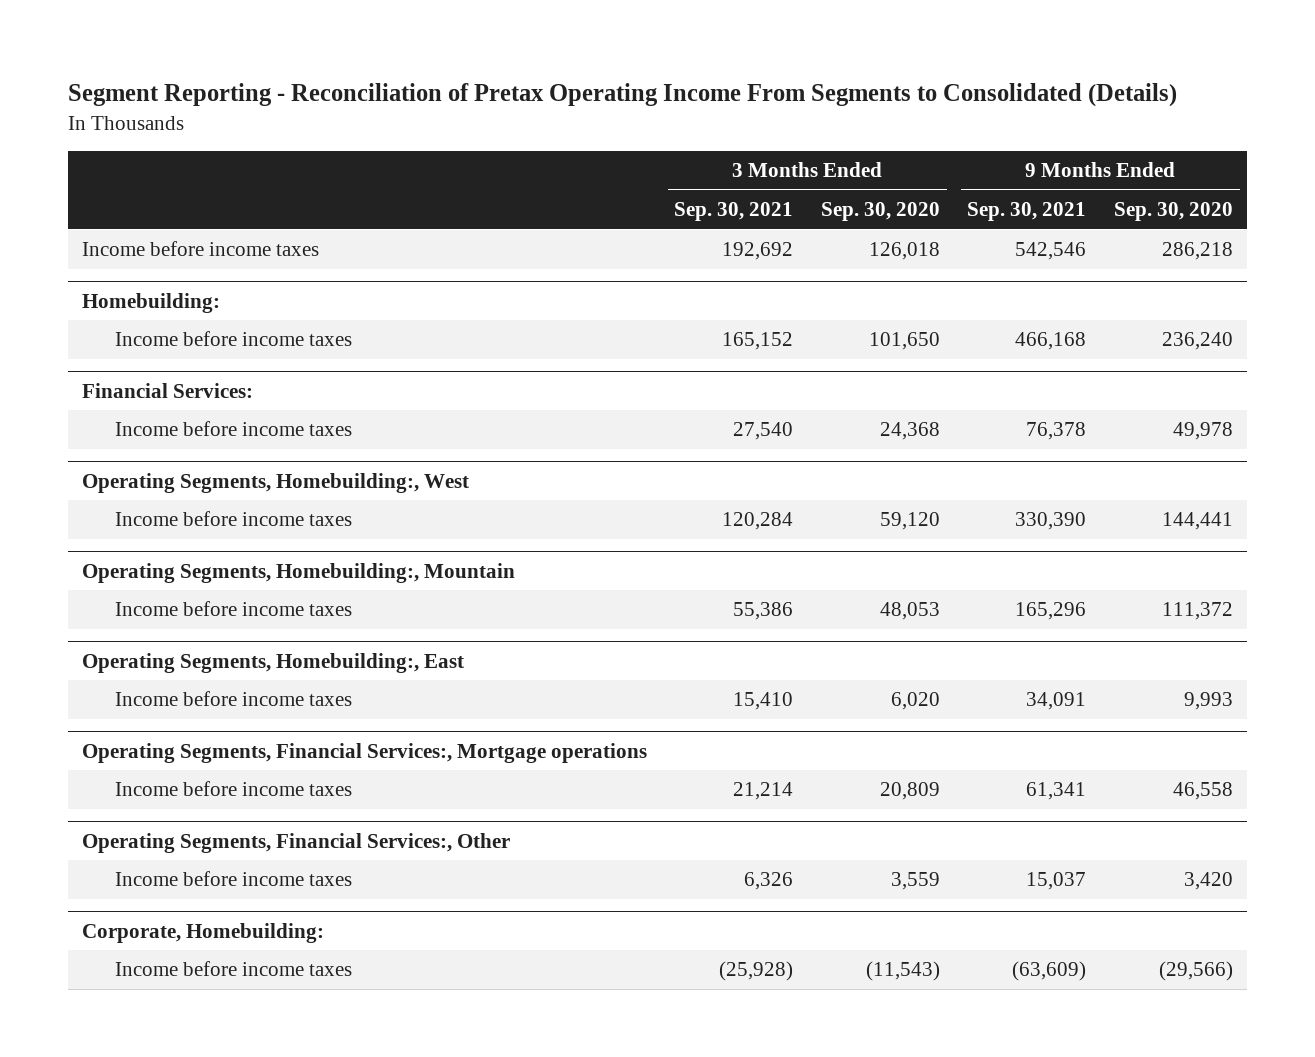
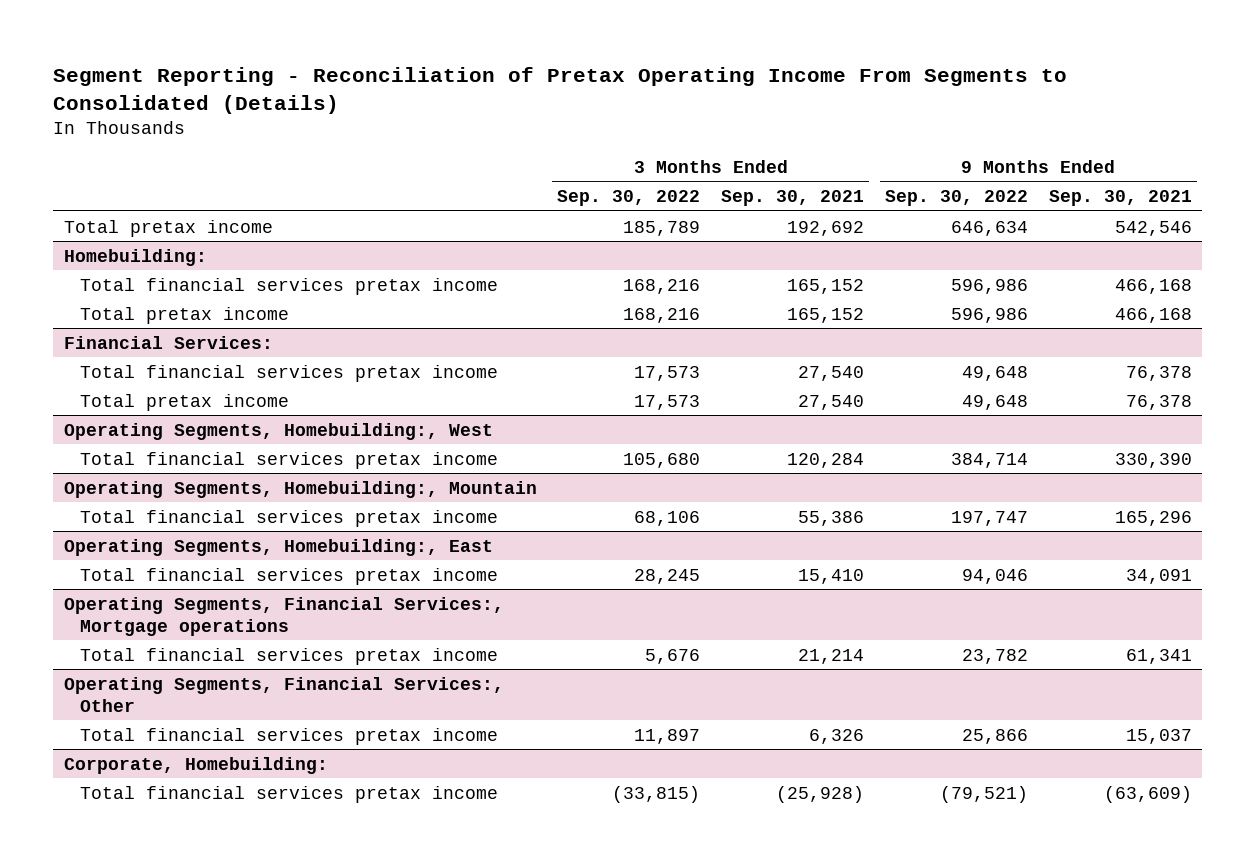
- | 3 Months Ended Sep. 30, 2021 | 3 Months Ended Sep. 30, 2020 | 9 Months Ended Sep. 30, 2021 | 9 Months Ended Sep. 30, 2020
+ | 3 Months Ended Sep. 30, 2022 | 3 Months Ended Sep. 30, 2021 | 9 Months Ended Sep. 30, 2022 | 9 Months Ended Sep. 30, 2021
- Income before income taxes | 192,692 | 126,018 | 542,546 | 286,218
+ Total pretax income | 185,789 | 192,692 | 646,634 | 542,546
@ Homebuilding:
- Income before income taxes | 165,152 | 101,650 | 466,168 | 236,240
+ Total financial services pretax income | 168,216 | 165,152 | 596,986 | 466,168
+ Total pretax income | 168,216 | 165,152 | 596,986 | 466,168
@ Financial Services:
- Income before income taxes | 27,540 | 24,368 | 76,378 | 49,978
+ Total financial services pretax income | 17,573 | 27,540 | 49,648 | 76,378
+ Total pretax income | 17,573 | 27,540 | 49,648 | 76,378
@ Operating Segments, Homebuilding:, West
- Income before income taxes | 120,284 | 59,120 | 330,390 | 144,441
+ Total financial services pretax income | 105,680 | 120,284 | 384,714 | 330,390
@ Operating Segments, Homebuilding:, Mountain
- Income before income taxes | 55,386 | 48,053 | 165,296 | 111,372
+ Total financial services pretax income | 68,106 | 55,386 | 197,747 | 165,296
@ Operating Segments, Homebuilding:, East
- Income before income taxes | 15,410 | 6,020 | 34,091 | 9,993
+ Total financial services pretax income | 28,245 | 15,410 | 94,046 | 34,091
@ Operating Segments, Financial Services:, Mortgage operations
- Income before income taxes | 21,214 | 20,809 | 61,341 | 46,558
+ Total financial services pretax income | 5,676 | 21,214 | 23,782 | 61,341
@ Operating Segments, Financial Services:, Other
- Income before income taxes | 6,326 | 3,559 | 15,037 | 3,420
+ Total financial services pretax income | 11,897 | 6,326 | 25,866 | 15,037
@ Corporate, Homebuilding:
- Income before income taxes | (25,928) | (11,543) | (63,609) | (29,566)
+ Total financial services pretax income | (33,815) | (25,928) | (79,521) | (63,609)

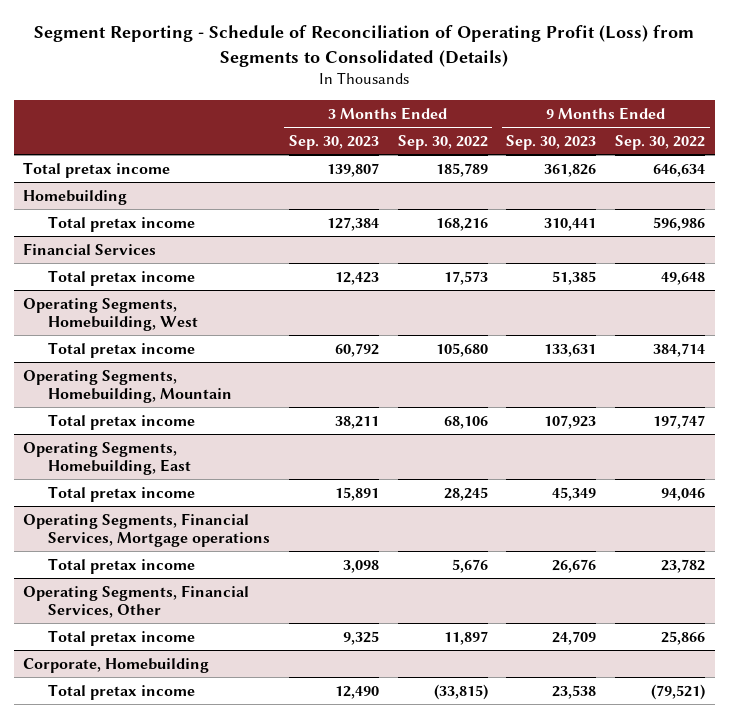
- Segment Reporting - Reconciliation of Pretax Operating Income From Segments to Consolidated (Details)
+ Segment Reporting - Schedule of Reconciliation of Operating Profit (Loss) from Segments to Consolidated (Details)
- | 3 Months Ended Sep. 30, 2022 | 3 Months Ended Sep. 30, 2021 | 9 Months Ended Sep. 30, 2022 | 9 Months Ended Sep. 30, 2021
+ | 3 Months Ended Sep. 30, 2023 | 3 Months Ended Sep. 30, 2022 | 9 Months Ended Sep. 30, 2023 | 9 Months Ended Sep. 30, 2022
- Homebuilding:
- Total financial services pretax income | 168,216 | 165,152 | 596,986 | 466,168
+ Homebuilding
- Financial Services:
- Total financial services pretax income | 17,573 | 27,540 | 49,648 | 76,378
+ Financial Services
- Operating Segments, Homebuilding:, West
- Total financial services pretax income | 105,680 | 120,284 | 384,714 | 330,390
- Operating Segments, Homebuilding:, Mountain
- Total financial services pretax income | 68,106 | 55,386 | 197,747 | 165,296
- Operating Segments, Homebuilding:, East
- Total financial services pretax income | 28,245 | 15,410 | 94,046 | 34,091
- Operating Segments, Financial Services:, Mortgage operations
- Total financial services pretax income | 5,676 | 21,214 | 23,782 | 61,341
- Operating Segments, Financial Services:, Other
- Total financial services pretax income | 11,897 | 6,326 | 25,866 | 15,037
- Corporate, Homebuilding:
- Total financial services pretax income | (33,815) | (25,928) | (79,521) | (63,609)
+ Operating Segments, Homebuilding, West
+ Total pretax income | 60,792 | 105,680 | 133,631 | 384,714
+ Operating Segments, Homebuilding, Mountain
+ Total pretax income | 38,211 | 68,106 | 107,923 | 197,747
+ Operating Segments, Homebuilding, East
+ Total pretax income | 15,891 | 28,245 | 45,349 | 94,046
+ Operating Segments, Financial Services, Mortgage operations
+ Total pretax income | 3,098 | 5,676 | 26,676 | 23,782
+ Operating Segments, Financial Services, Other
+ Total pretax income | 9,325 | 11,897 | 24,709 | 25,866
+ Corporate, Homebuilding
+ Total pretax income | 12,490 | (33,815) | 23,538 | (79,521)

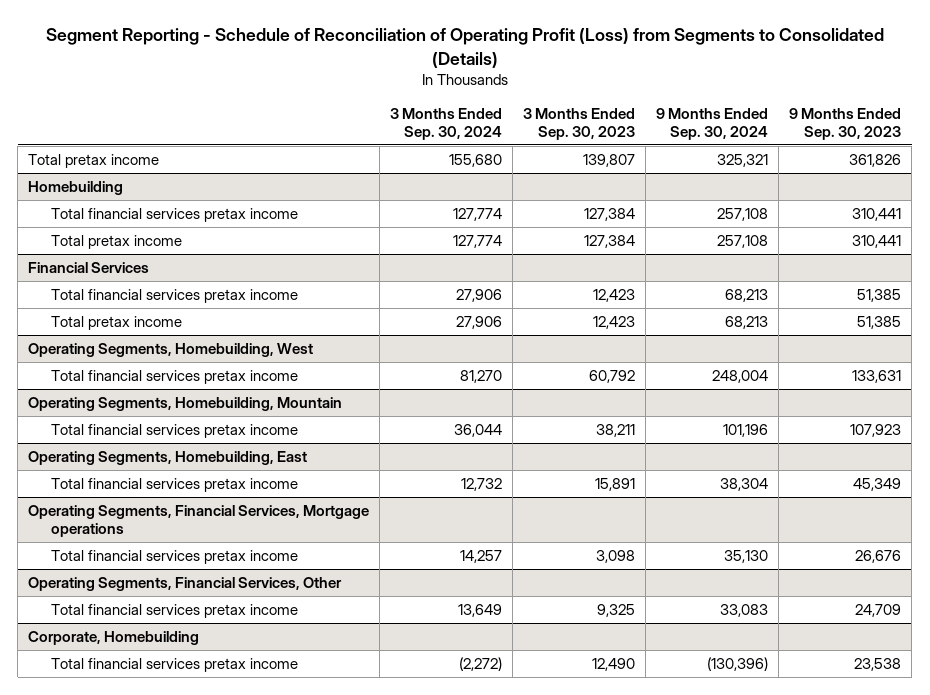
- | 3 Months Ended Sep. 30, 2023 | 3 Months Ended Sep. 30, 2022 | 9 Months Ended Sep. 30, 2023 | 9 Months Ended Sep. 30, 2022
+ | 3 Months Ended Sep. 30, 2024 | 3 Months Ended Sep. 30, 2023 | 9 Months Ended Sep. 30, 2024 | 9 Months Ended Sep. 30, 2023
@ Homebuilding
+ Total financial services pretax income | 127,774 | 127,384 | 257,108 | 310,441
@ Financial Services
+ Total financial services pretax income | 27,906 | 12,423 | 68,213 | 51,385
@ Operating Segments, Homebuilding, West
- Total pretax income | 60,792 | 105,680 | 133,631 | 384,714
+ Total financial services pretax income | 81,270 | 60,792 | 248,004 | 133,631
@ Operating Segments, Homebuilding, Mountain
- Total pretax income | 38,211 | 68,106 | 107,923 | 197,747
+ Total financial services pretax income | 36,044 | 38,211 | 101,196 | 107,923
@ Operating Segments, Homebuilding, East
- Total pretax income | 15,891 | 28,245 | 45,349 | 94,046
+ Total financial services pretax income | 12,732 | 15,891 | 38,304 | 45,349
@ Operating Segments, Financial Services, Mortgage operations
- Total pretax income | 3,098 | 5,676 | 26,676 | 23,782
+ Total financial services pretax income | 14,257 | 3,098 | 35,130 | 26,676
@ Operating Segments, Financial Services, Other
- Total pretax income | 9,325 | 11,897 | 24,709 | 25,866
+ Total financial services pretax income | 13,649 | 9,325 | 33,083 | 24,709
@ Corporate, Homebuilding
- Total pretax income | 12,490 | (33,815) | 23,538 | (79,521)
+ Total financial services pretax income | (2,272) | 12,490 | (130,396) | 23,538

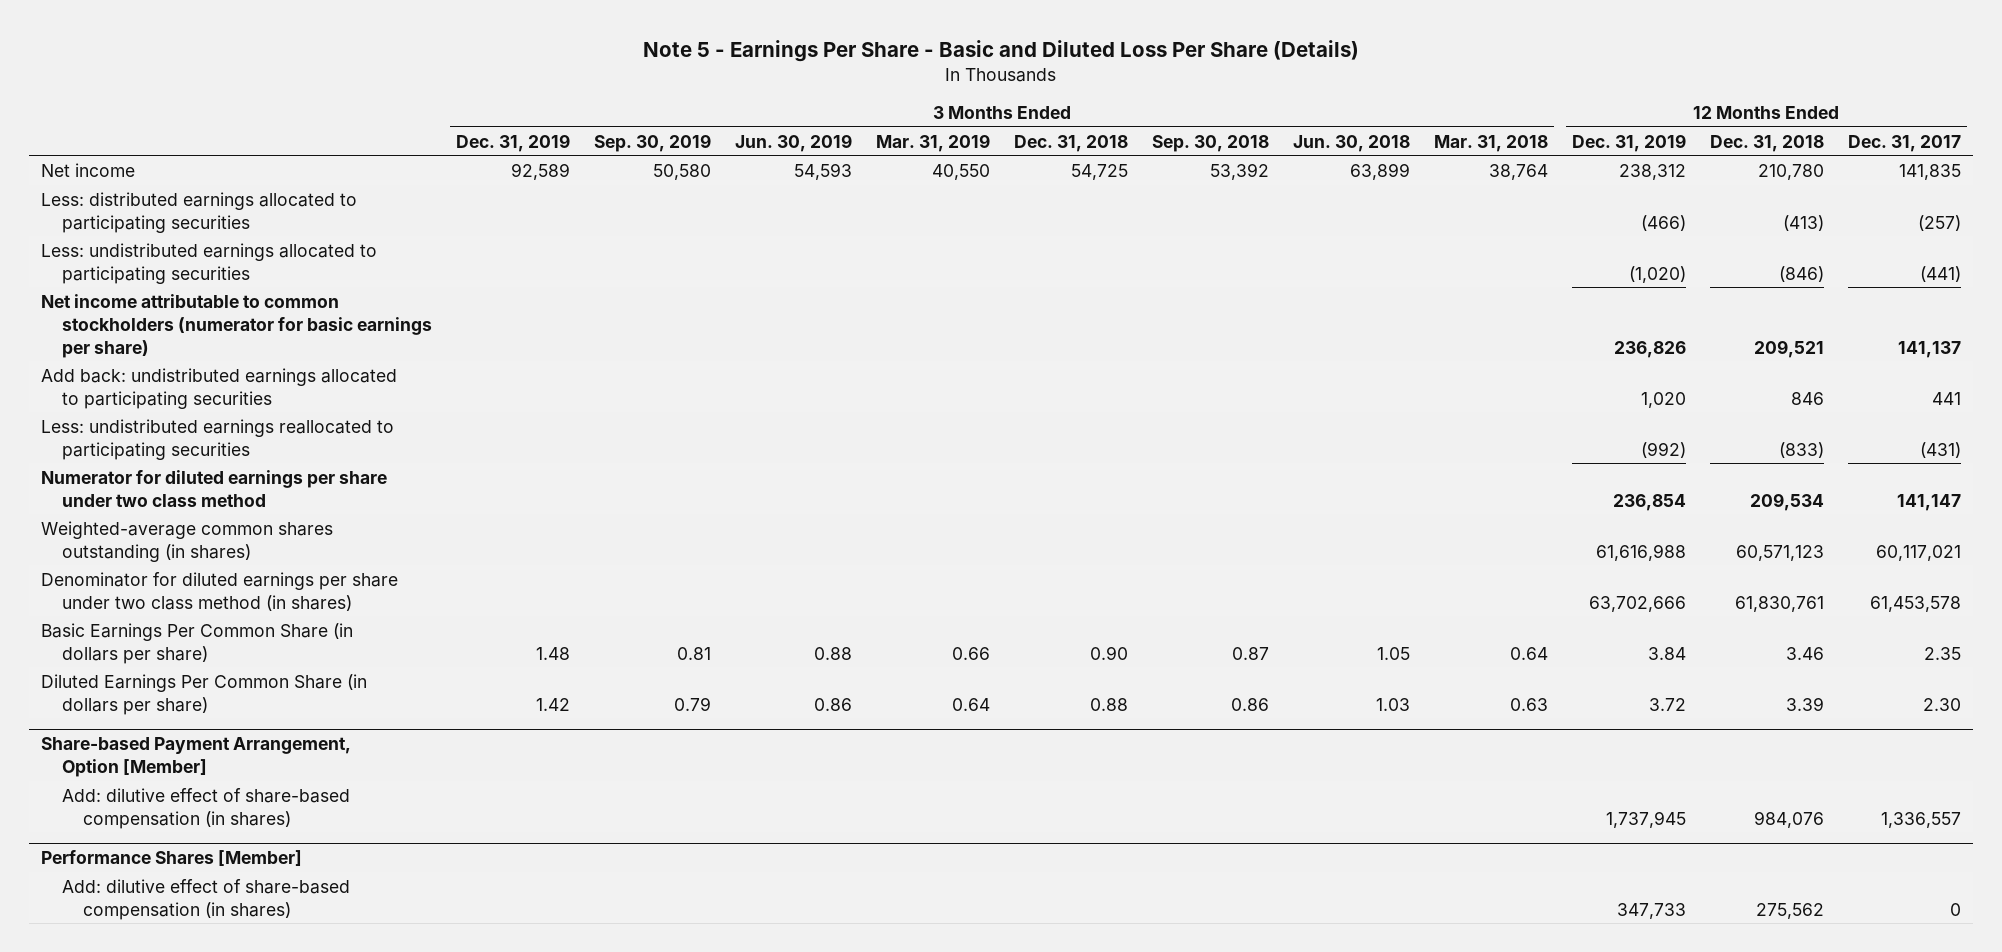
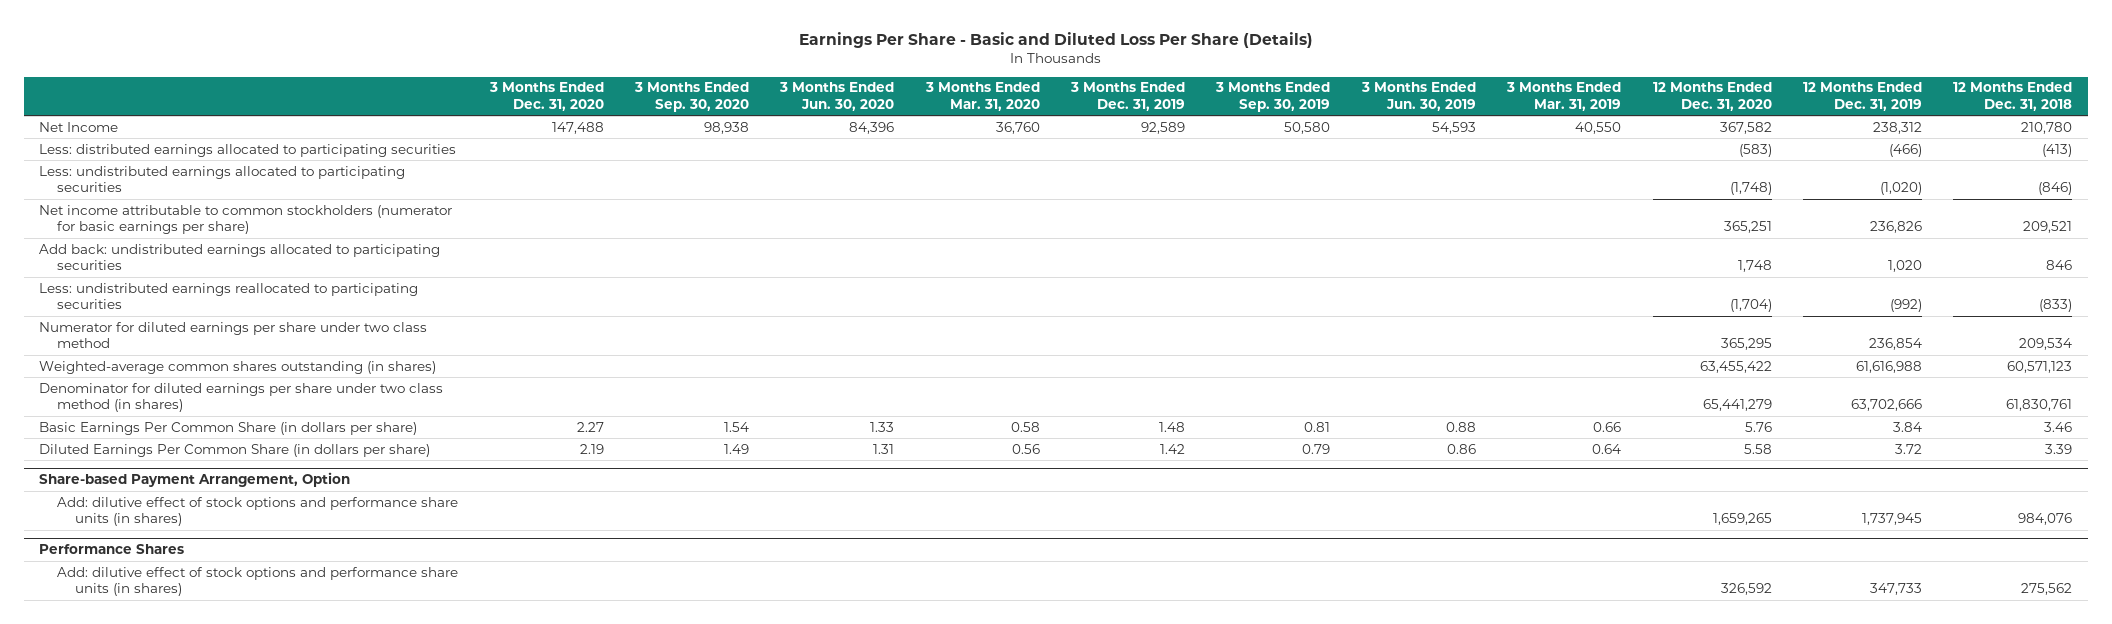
- Note 5 - Earnings Per Share - Basic and Diluted Loss Per Share (Details)
+ Earnings Per Share - Basic and Diluted Loss Per Share (Details)
- | 3 Months Ended Dec. 31, 2019 | 3 Months Ended Sep. 30, 2019 | 3 Months Ended Jun. 30, 2019 | 3 Months Ended Mar. 31, 2019 | 3 Months Ended Dec. 31, 2018 | 3 Months Ended Sep. 30, 2018 | 3 Months Ended Jun. 30, 2018 | 3 Months Ended Mar. 31, 2018 | 12 Months Ended Dec. 31, 2019 | 12 Months Ended Dec. 31, 2018 | 12 Months Ended Dec. 31, 2017
+ | 3 Months Ended Dec. 31, 2020 | 3 Months Ended Sep. 30, 2020 | 3 Months Ended Jun. 30, 2020 | 3 Months Ended Mar. 31, 2020 | 3 Months Ended Dec. 31, 2019 | 3 Months Ended Sep. 30, 2019 | 3 Months Ended Jun. 30, 2019 | 3 Months Ended Mar. 31, 2019 | 12 Months Ended Dec. 31, 2020 | 12 Months Ended Dec. 31, 2019 | 12 Months Ended Dec. 31, 2018
- Net income | 92,589 | 50,580 | 54,593 | 40,550 | 54,725 | 53,392 | 63,899 | 38,764 | 238,312 | 210,780 | 141,835
+ Net Income | 147,488 | 98,938 | 84,396 | 36,760 | 92,589 | 50,580 | 54,593 | 40,550 | 367,582 | 238,312 | 210,780
- Share-based Payment Arrangement, Option [Member]
- Add: dilutive effect of share-based compensation (in shares) | | | | | | | | | 1,737,945 | 984,076 | 1,336,557
- Performance Shares [Member]
- Add: dilutive effect of share-based compensation (in shares) | | | | | | | | | 347,733 | 275,562 | 0
+ Share-based Payment Arrangement, Option
+ Add: dilutive effect of stock options and performance share units (in shares) | | | | | | | | | 1,659,265 | 1,737,945 | 984,076
+ Performance Shares
+ Add: dilutive effect of stock options and performance share units (in shares) | | | | | | | | | 326,592 | 347,733 | 275,562

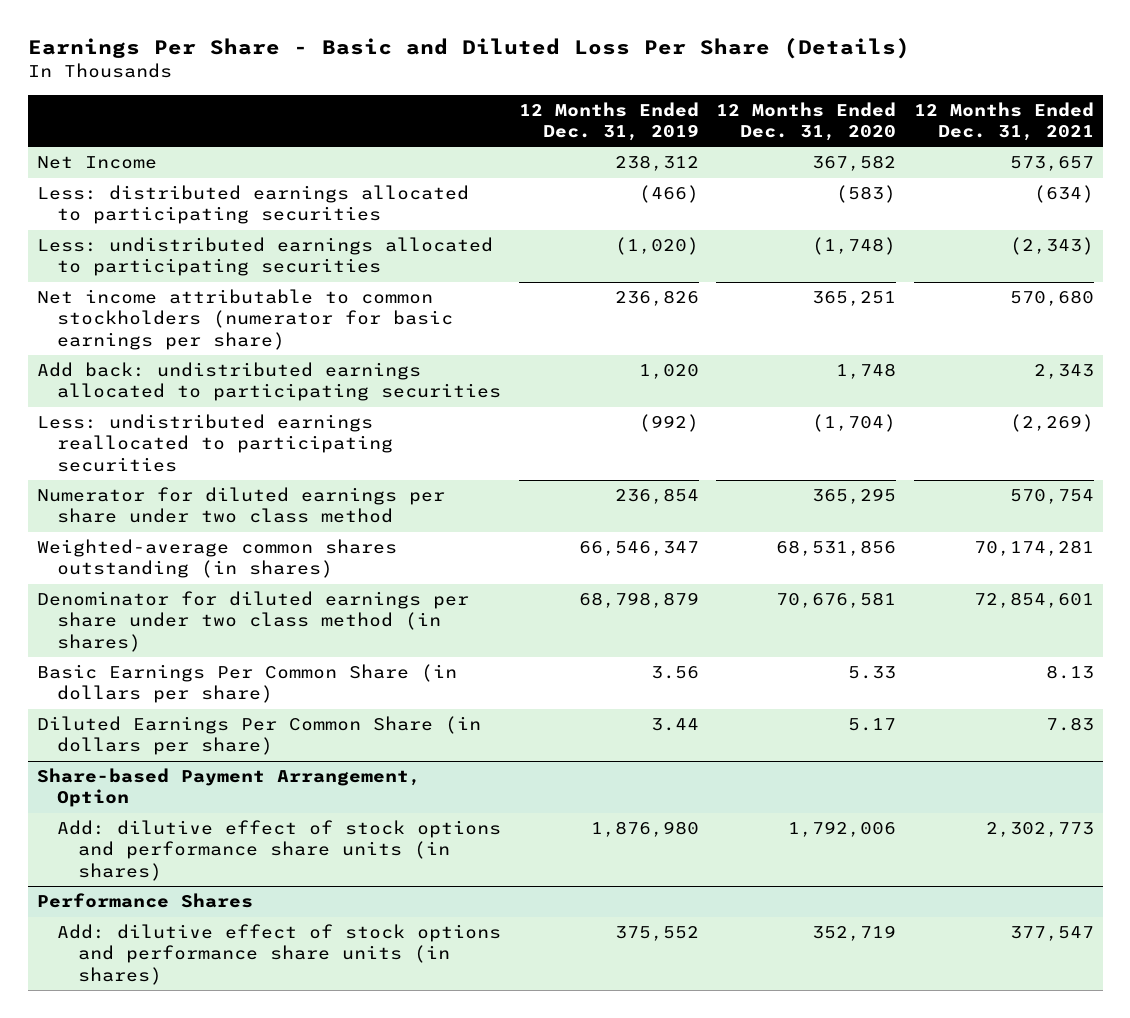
- | 3 Months Ended Dec. 31, 2020 | 3 Months Ended Sep. 30, 2020 | 3 Months Ended Jun. 30, 2020 | 3 Months Ended Mar. 31, 2020 | 3 Months Ended Dec. 31, 2019 | 3 Months Ended Sep. 30, 2019 | 3 Months Ended Jun. 30, 2019 | 3 Months Ended Mar. 31, 2019 | 12 Months Ended Dec. 31, 2020 | 12 Months Ended Dec. 31, 2019 | 12 Months Ended Dec. 31, 2018
+ | 12 Months Ended Dec. 31, 2019 | 12 Months Ended Dec. 31, 2020 | 12 Months Ended Dec. 31, 2021
- Weighted-average common shares outstanding (in shares) | | | | | | | | | 63,455,422 | 61,616,988 | 60,571,123
- Denominator for diluted earnings per share under two class method (in shares) | | | | | | | | | 65,441,279 | 63,702,666 | 61,830,761
- Basic Earnings Per Common Share (in dollars per share) | 2.27 | 1.54 | 1.33 | 0.58 | 1.48 | 0.81 | 0.88 | 0.66 | 5.76 | 3.84 | 3.46
- Diluted Earnings Per Common Share (in dollars per share) | 2.19 | 1.49 | 1.31 | 0.56 | 1.42 | 0.79 | 0.86 | 0.64 | 5.58 | 3.72 | 3.39
+ Weighted-average common shares outstanding (in shares) | 66,546,347 | 68,531,856 | 70,174,281
+ Denominator for diluted earnings per share under two class method (in shares) | 68,798,879 | 70,676,581 | 72,854,601
+ Basic Earnings Per Common Share (in dollars per share) | 3.56 | 5.33 | 8.13
+ Diluted Earnings Per Common Share (in dollars per share) | 3.44 | 5.17 | 7.83
@ Share-based Payment Arrangement, Option
- Add: dilutive effect of stock options and performance share units (in shares) | | | | | | | | | 1,659,265 | 1,737,945 | 984,076
+ Add: dilutive effect of stock options and performance share units (in shares) | 1,876,980 | 1,792,006 | 2,302,773
@ Performance Shares
- Add: dilutive effect of stock options and performance share units (in shares) | | | | | | | | | 326,592 | 347,733 | 275,562
+ Add: dilutive effect of stock options and performance share units (in shares) | 375,552 | 352,719 | 377,547

